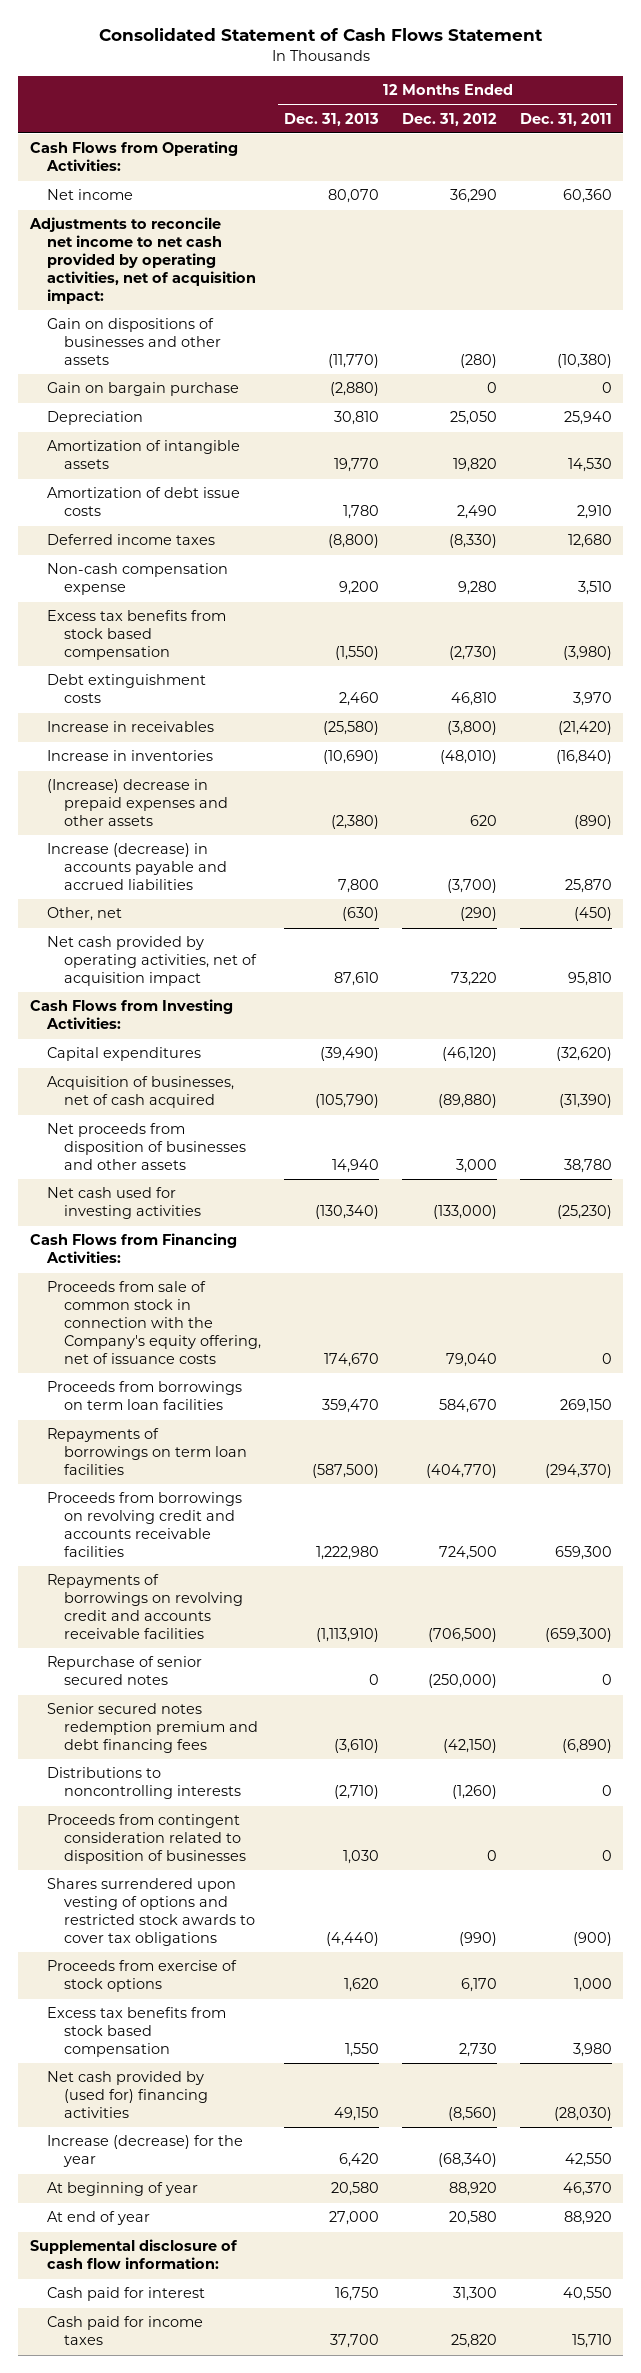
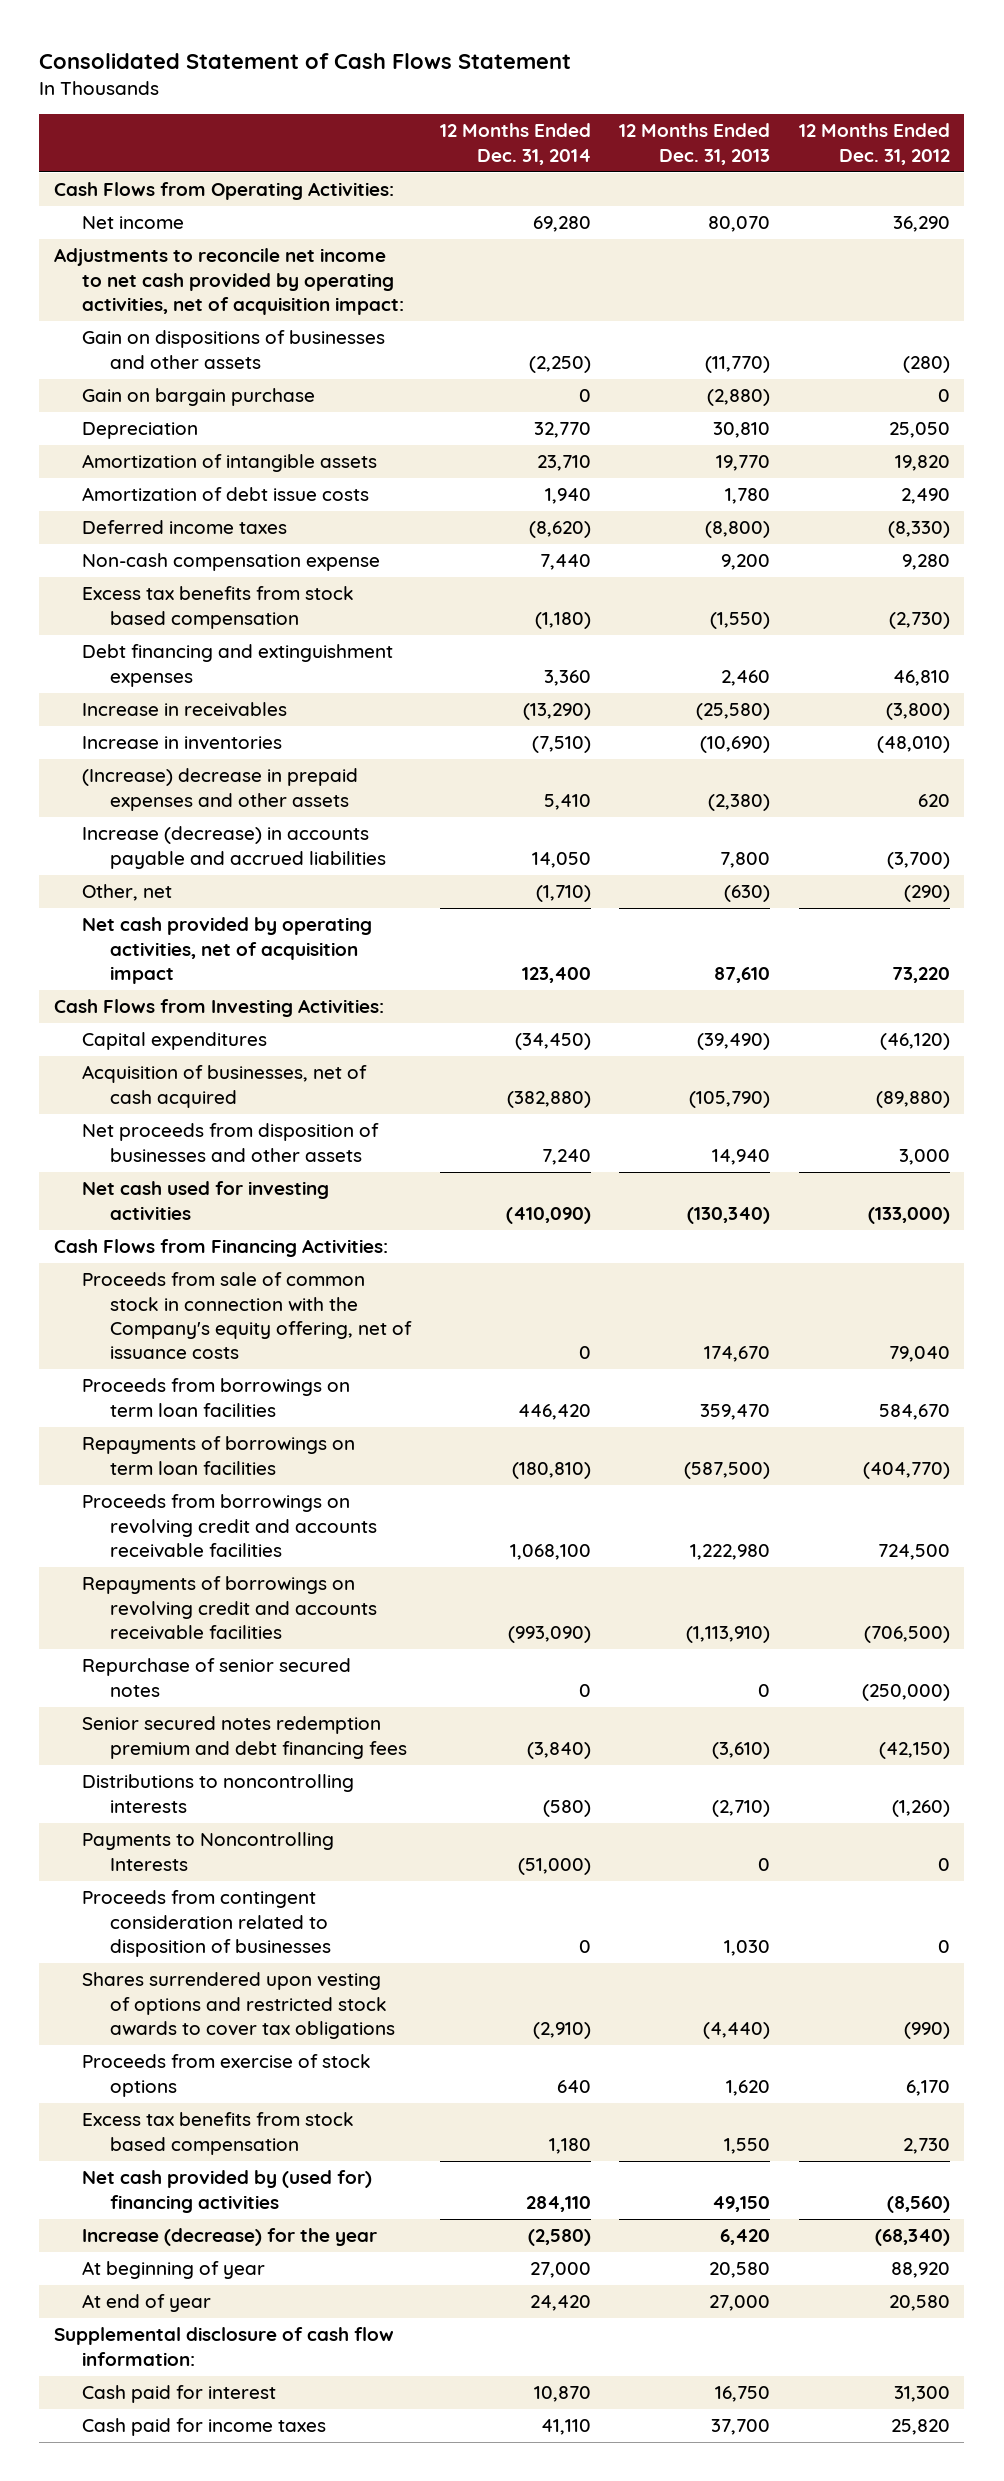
- | 12 Months Ended Dec. 31, 2013 | 12 Months Ended Dec. 31, 2012 | 12 Months Ended Dec. 31, 2011
+ | 12 Months Ended Dec. 31, 2014 | 12 Months Ended Dec. 31, 2013 | 12 Months Ended Dec. 31, 2012
- Debt extinguishment costs | 2,460 | 46,810 | 3,970
+ Debt financing and extinguishment expenses | 3,360 | 2,460 | 46,810
+ Payments to Noncontrolling Interests | (51,000) | 0 | 0

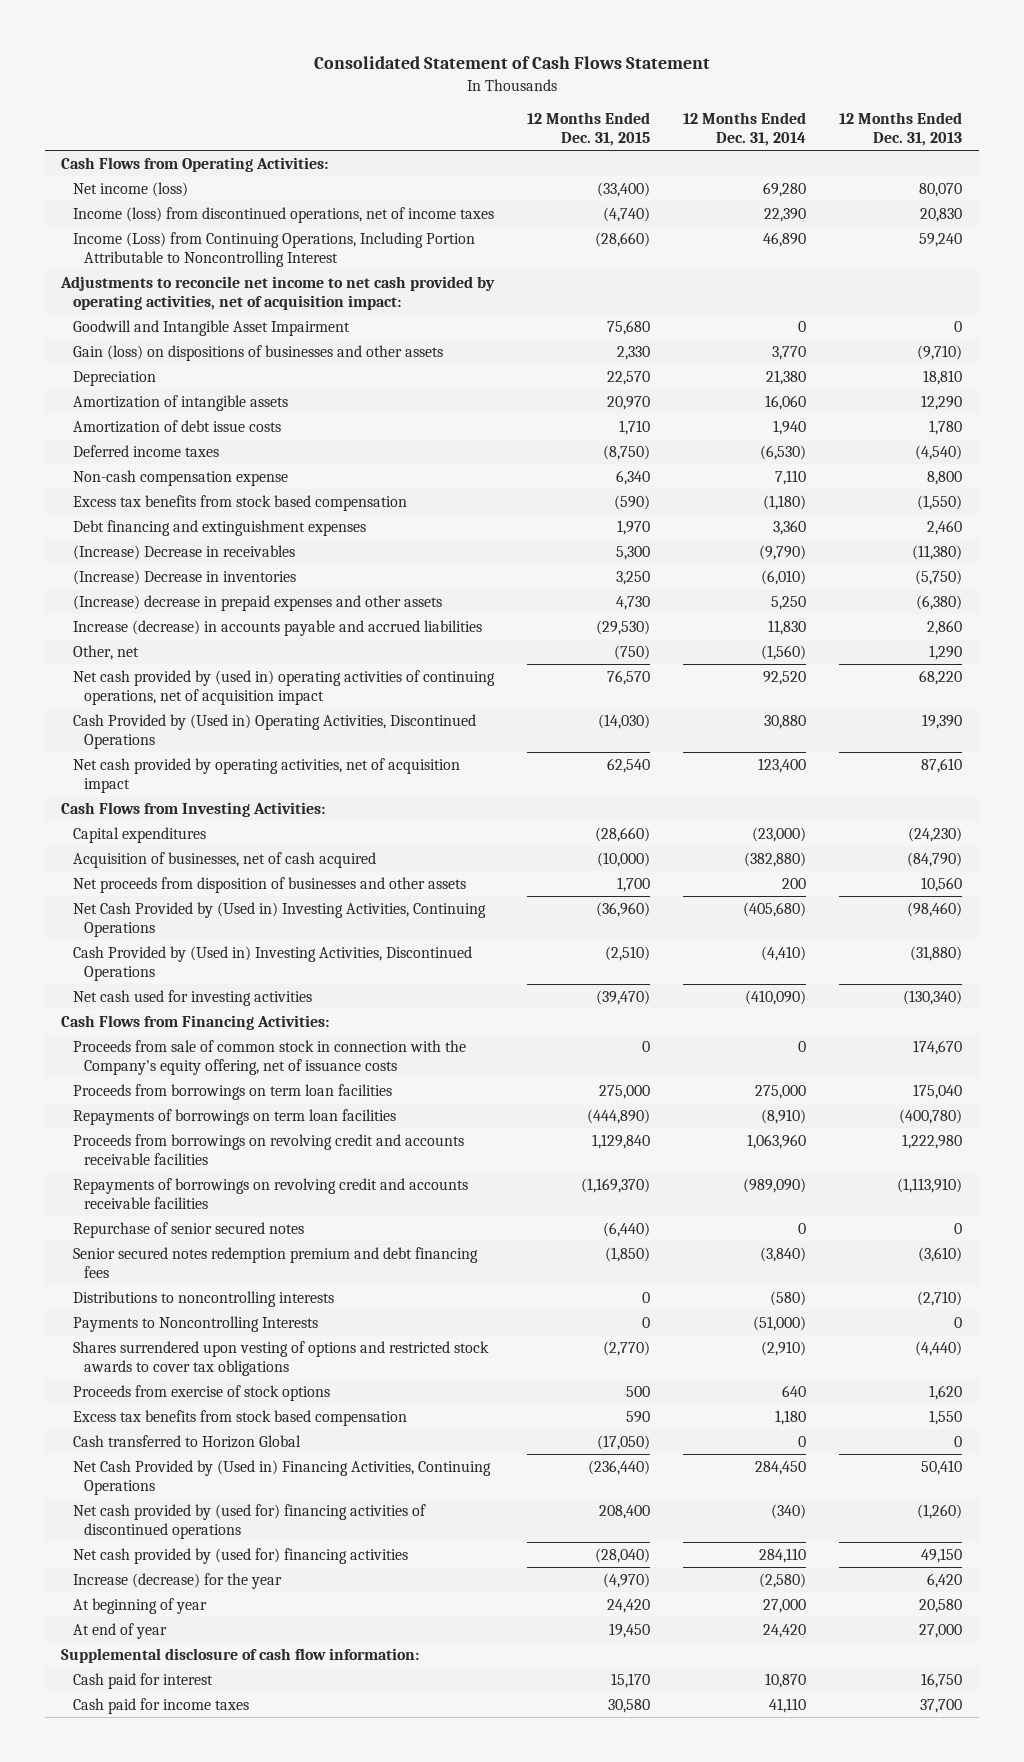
- | 12 Months Ended Dec. 31, 2014 | 12 Months Ended Dec. 31, 2013 | 12 Months Ended Dec. 31, 2012
+ | 12 Months Ended Dec. 31, 2015 | 12 Months Ended Dec. 31, 2014 | 12 Months Ended Dec. 31, 2013
- Net income | 69,280 | 80,070 | 36,290
+ Net income (loss) | (33,400) | 69,280 | 80,070
+ Income (loss) from discontinued operations, net of income taxes | (4,740) | 22,390 | 20,830
+ Income (Loss) from Continuing Operations, Including Portion Attributable to Noncontrolling Interest | (28,660) | 46,890 | 59,240
- Gain on dispositions of businesses and other assets | (2,250) | (11,770) | (280)
- Gain on bargain purchase | 0 | (2,880) | 0
- Depreciation | 32,770 | 30,810 | 25,050
- Amortization of intangible assets | 23,710 | 19,770 | 19,820
+ Goodwill and Intangible Asset Impairment | 75,680 | 0 | 0
+ Gain (loss) on dispositions of businesses and other assets | 2,330 | 3,770 | (9,710)
+ Depreciation | 22,570 | 21,380 | 18,810
+ Amortization of intangible assets | 20,970 | 16,060 | 12,290
- Deferred income taxes | (8,620) | (8,800) | (8,330)
- Non-cash compensation expense | 7,440 | 9,200 | 9,280
+ Deferred income taxes | (8,750) | (6,530) | (4,540)
+ Non-cash compensation expense | 6,340 | 7,110 | 8,800
- Increase in receivables | (13,290) | (25,580) | (3,800)
- Increase in inventories | (7,510) | (10,690) | (48,010)
- (Increase) decrease in prepaid expenses and other assets | 5,410 | (2,380) | 620
- Increase (decrease) in accounts payable and accrued liabilities | 14,050 | 7,800 | (3,700)
- Other, net | (1,710) | (630) | (290)
+ (Increase) Decrease in receivables | 5,300 | (9,790) | (11,380)
+ (Increase) Decrease in inventories | 3,250 | (6,010) | (5,750)
+ (Increase) decrease in prepaid expenses and other assets | 4,730 | 5,250 | (6,380)
+ Increase (decrease) in accounts payable and accrued liabilities | (29,530) | 11,830 | 2,860
+ Other, net | (750) | (1,560) | 1,290
+ Net cash provided by (used in) operating activities of continuing operations, net of acquisition impact | 76,570 | 92,520 | 68,220
+ Cash Provided by (Used in) Operating Activities, Discontinued Operations | (14,030) | 30,880 | 19,390
- Capital expenditures | (34,450) | (39,490) | (46,120)
- Acquisition of businesses, net of cash acquired | (382,880) | (105,790) | (89,880)
- Net proceeds from disposition of businesses and other assets | 7,240 | 14,940 | 3,000
+ Capital expenditures | (28,660) | (23,000) | (24,230)
+ Acquisition of businesses, net of cash acquired | (10,000) | (382,880) | (84,790)
+ Net proceeds from disposition of businesses and other assets | 1,700 | 200 | 10,560
+ Net Cash Provided by (Used in) Investing Activities, Continuing Operations | (36,960) | (405,680) | (98,460)
+ Cash Provided by (Used in) Investing Activities, Discontinued Operations | (2,510) | (4,410) | (31,880)
- Proceeds from borrowings on term loan facilities | 446,420 | 359,470 | 584,670
- Repayments of borrowings on term loan facilities | (180,810) | (587,500) | (404,770)
- Proceeds from borrowings on revolving credit and accounts receivable facilities | 1,068,100 | 1,222,980 | 724,500
- Repayments of borrowings on revolving credit and accounts receivable facilities | (993,090) | (1,113,910) | (706,500)
+ Proceeds from borrowings on term loan facilities | 275,000 | 275,000 | 175,040
+ Repayments of borrowings on term loan facilities | (444,890) | (8,910) | (400,780)
+ Proceeds from borrowings on revolving credit and accounts receivable facilities | 1,129,840 | 1,063,960 | 1,222,980
+ Repayments of borrowings on revolving credit and accounts receivable facilities | (1,169,370) | (989,090) | (1,113,910)
- Proceeds from contingent consideration related to disposition of businesses | 0 | 1,030 | 0
+ Cash transferred to Horizon Global | (17,050) | 0 | 0
+ Net Cash Provided by (Used in) Financing Activities, Continuing Operations | (236,440) | 284,450 | 50,410
+ Net cash provided by (used for) financing activities of discontinued operations | 208,400 | (340) | (1,260)

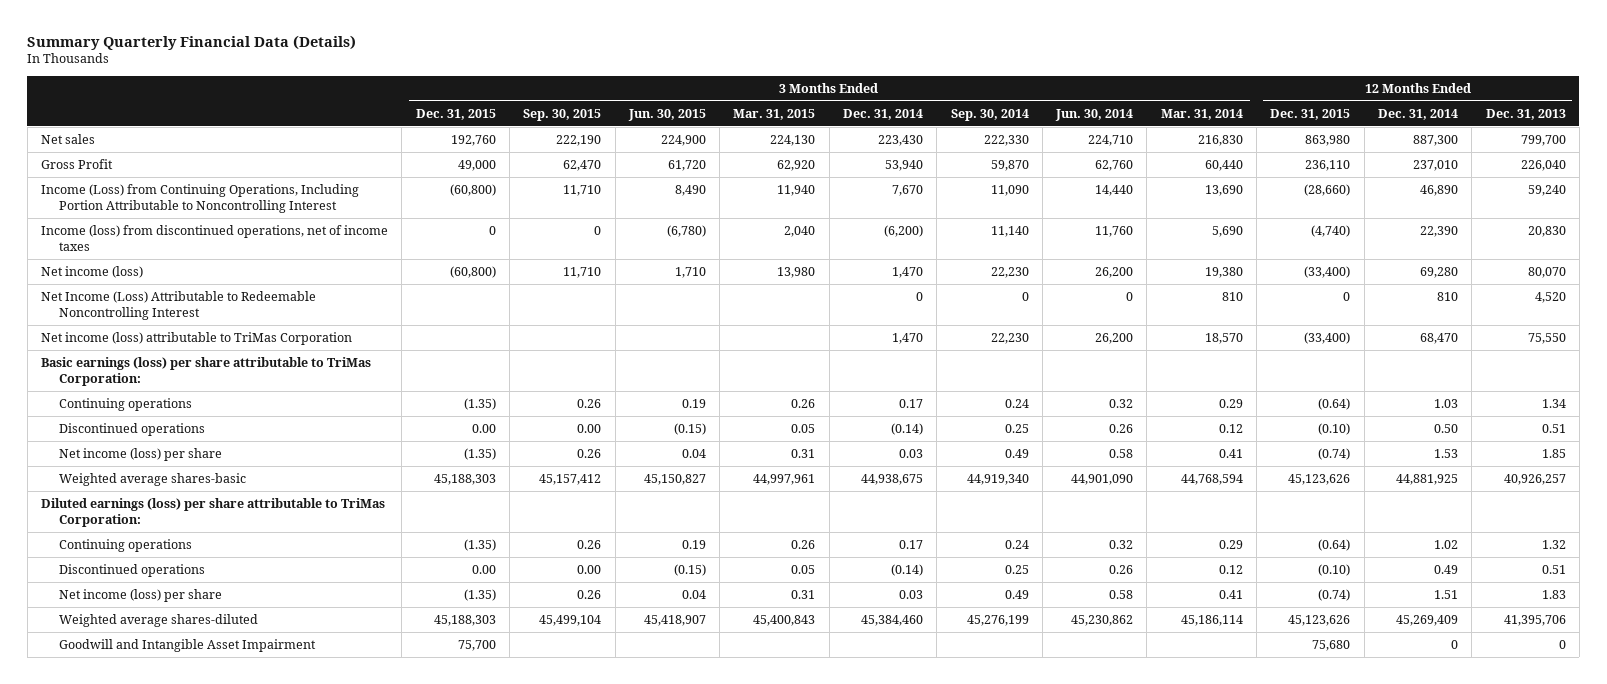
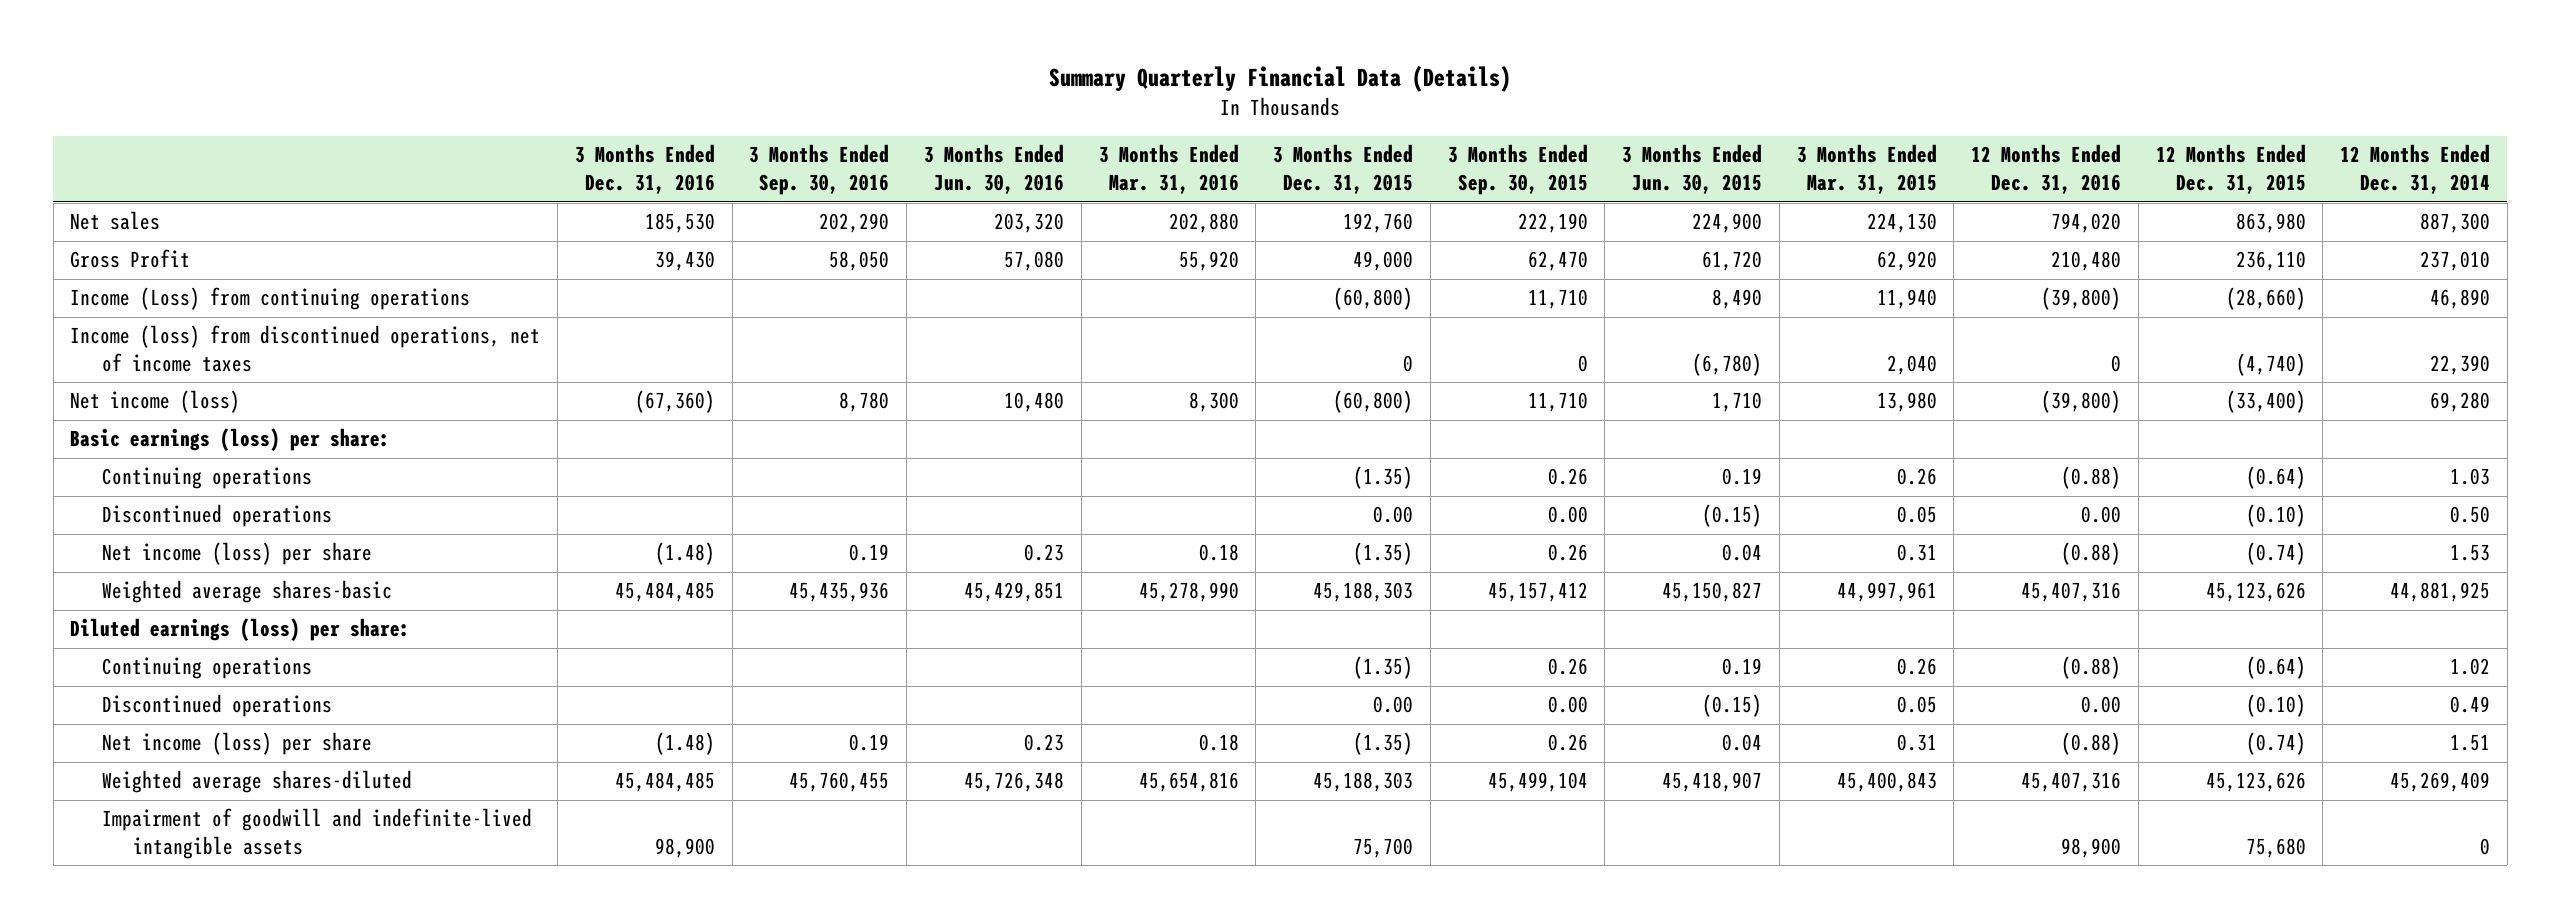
- | 3 Months Ended Dec. 31, 2015 | 3 Months Ended Sep. 30, 2015 | 3 Months Ended Jun. 30, 2015 | 3 Months Ended Mar. 31, 2015 | 3 Months Ended Dec. 31, 2014 | 3 Months Ended Sep. 30, 2014 | 3 Months Ended Jun. 30, 2014 | 3 Months Ended Mar. 31, 2014 | 12 Months Ended Dec. 31, 2015 | 12 Months Ended Dec. 31, 2014 | 12 Months Ended Dec. 31, 2013
+ | 3 Months Ended Dec. 31, 2016 | 3 Months Ended Sep. 30, 2016 | 3 Months Ended Jun. 30, 2016 | 3 Months Ended Mar. 31, 2016 | 3 Months Ended Dec. 31, 2015 | 3 Months Ended Sep. 30, 2015 | 3 Months Ended Jun. 30, 2015 | 3 Months Ended Mar. 31, 2015 | 12 Months Ended Dec. 31, 2016 | 12 Months Ended Dec. 31, 2015 | 12 Months Ended Dec. 31, 2014
- Income (Loss) from Continuing Operations, Including Portion Attributable to Noncontrolling Interest | (60,800) | 11,710 | 8,490 | 11,940 | 7,670 | 11,090 | 14,440 | 13,690 | (28,660) | 46,890 | 59,240
+ Income (Loss) from continuing operations | | | | | (60,800) | 11,710 | 8,490 | 11,940 | (39,800) | (28,660) | 46,890
- Net Income (Loss) Attributable to Redeemable Noncontrolling Interest | | | | | 0 | 0 | 0 | 810 | 0 | 810 | 4,520
- Net income (loss) attributable to TriMas Corporation | | | | | 1,470 | 22,230 | 26,200 | 18,570 | (33,400) | 68,470 | 75,550
- Basic earnings (loss) per share attributable to TriMas Corporation:
+ Basic earnings (loss) per share:
- Diluted earnings (loss) per share attributable to TriMas Corporation:
+ Diluted earnings (loss) per share:
- Goodwill and Intangible Asset Impairment | 75,700 | | | | | | | | 75,680 | 0 | 0
+ Impairment of goodwill and indefinite-lived intangible assets | 98,900 | | | | 75,700 | | | | 98,900 | 75,680 | 0

